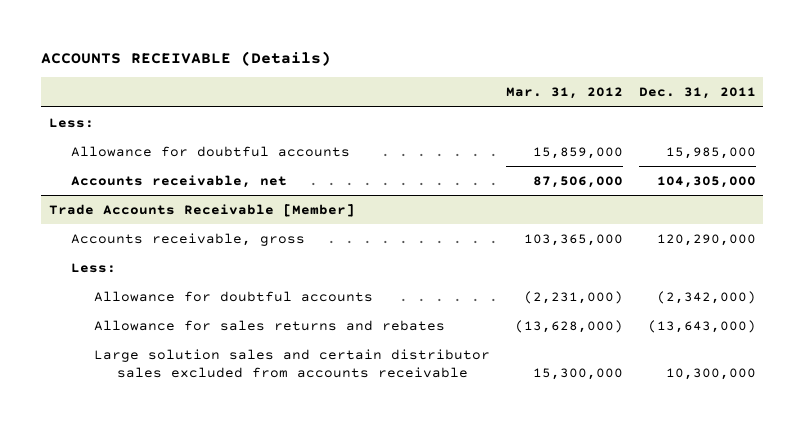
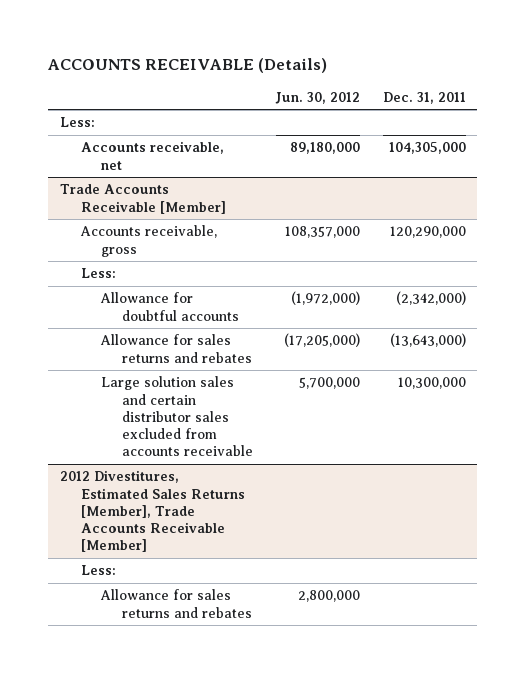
- | Mar. 31, 2012 | Dec. 31, 2011
+ | Jun. 30, 2012 | Dec. 31, 2011
- Allowance for doubtful accounts | 15,859,000 | 15,985,000
+ 2012 Divestitures, Estimated Sales Returns [Member], Trade Accounts Receivable [Member]
+ Less:
+ Allowance for sales returns and rebates | 2,800,000 |

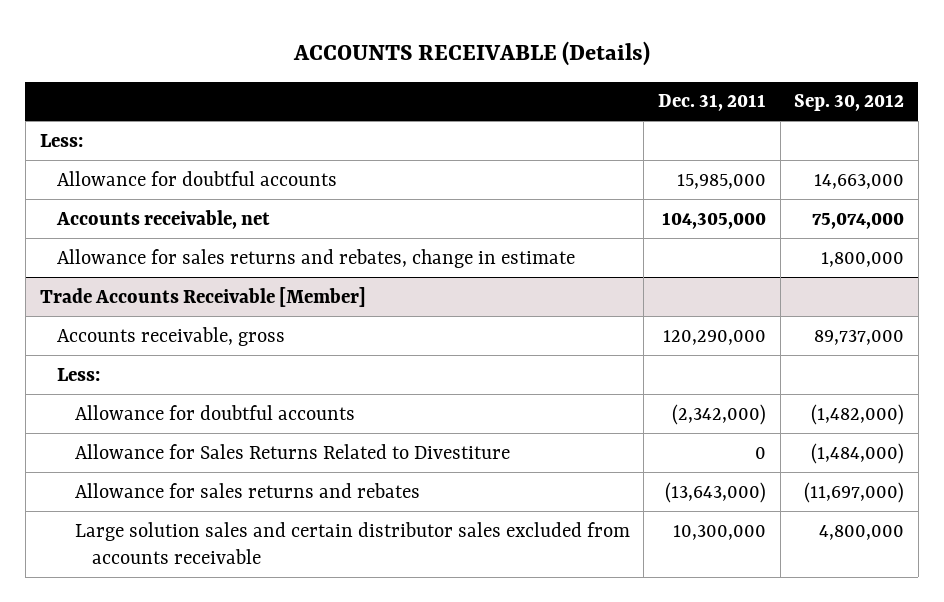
- | Jun. 30, 2012 | Dec. 31, 2011
+ | Dec. 31, 2011 | Sep. 30, 2012
+ Allowance for doubtful accounts | 15,985,000 | 14,663,000
+ Allowance for sales returns and rebates, change in estimate | | 1,800,000
@ Trade Accounts Receivable [Member]
+ Allowance for Sales Returns Related to Divestiture | 0 | (1,484,000)
- 2012 Divestitures, Estimated Sales Returns [Member], Trade Accounts Receivable [Member]
- Less:
- Allowance for sales returns and rebates | 2,800,000 |

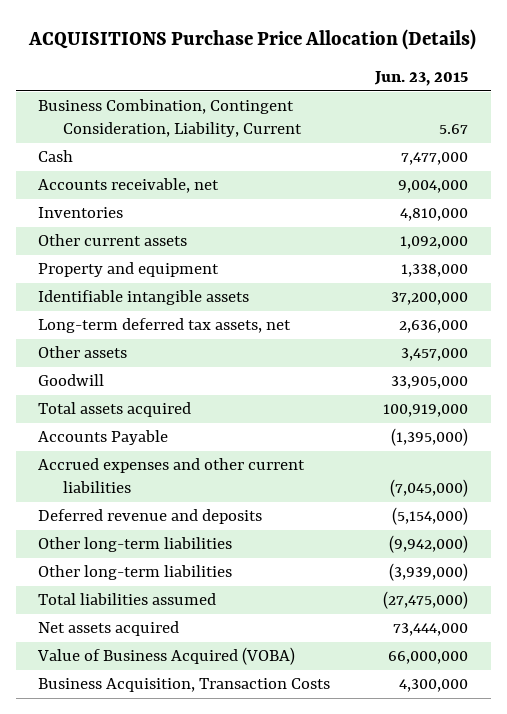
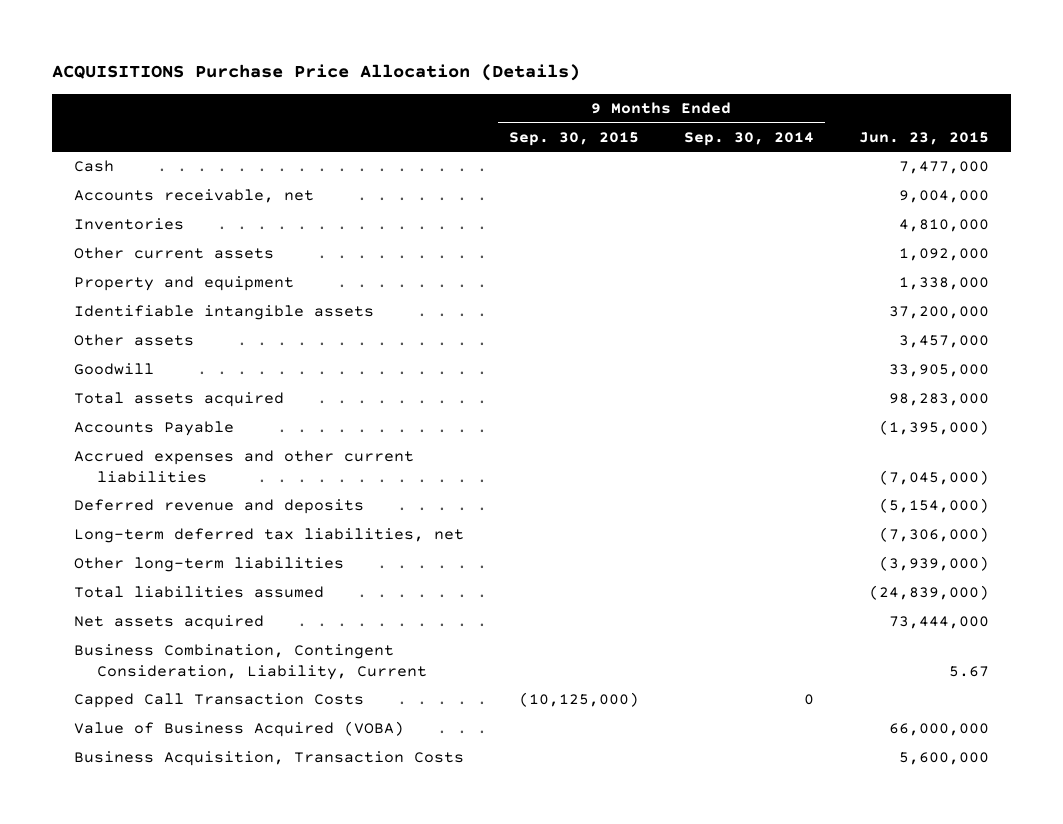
- | Jun. 23, 2015
+ | 9 Months Ended Sep. 30, 2015 | 9 Months Ended Sep. 30, 2014 | Jun. 23, 2015
- Long-term deferred tax assets, net | 2,636,000
- Total assets acquired | 100,919,000
+ Total assets acquired | | | 98,283,000
- Other long-term liabilities | (9,942,000)
+ Long-term deferred tax liabilities, net | | | (7,306,000)
- Total liabilities assumed | (27,475,000)
+ Total liabilities assumed | | | (24,839,000)
moved down: Business Combination, Contingent Consideration, Liability, Current | | | 5.67
+ Capped Call Transaction Costs | (10,125,000) | 0 |
- Business Acquisition, Transaction Costs | 4,300,000
+ Business Acquisition, Transaction Costs | | | 5,600,000

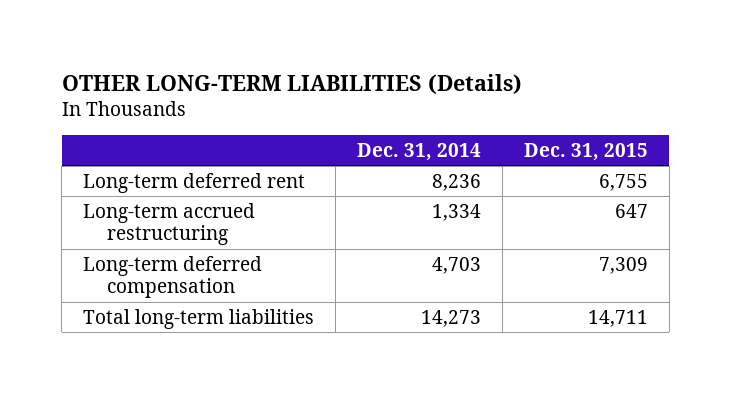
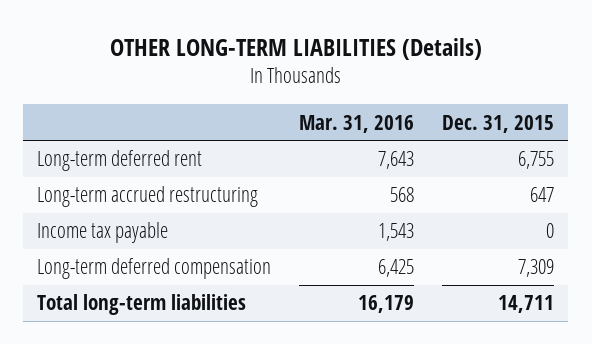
- | Dec. 31, 2014 | Dec. 31, 2015
+ | Mar. 31, 2016 | Dec. 31, 2015
+ Income tax payable | 1,543 | 0

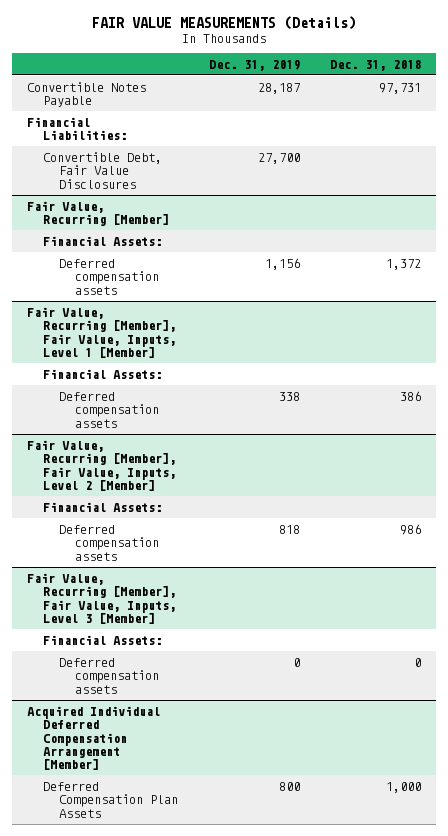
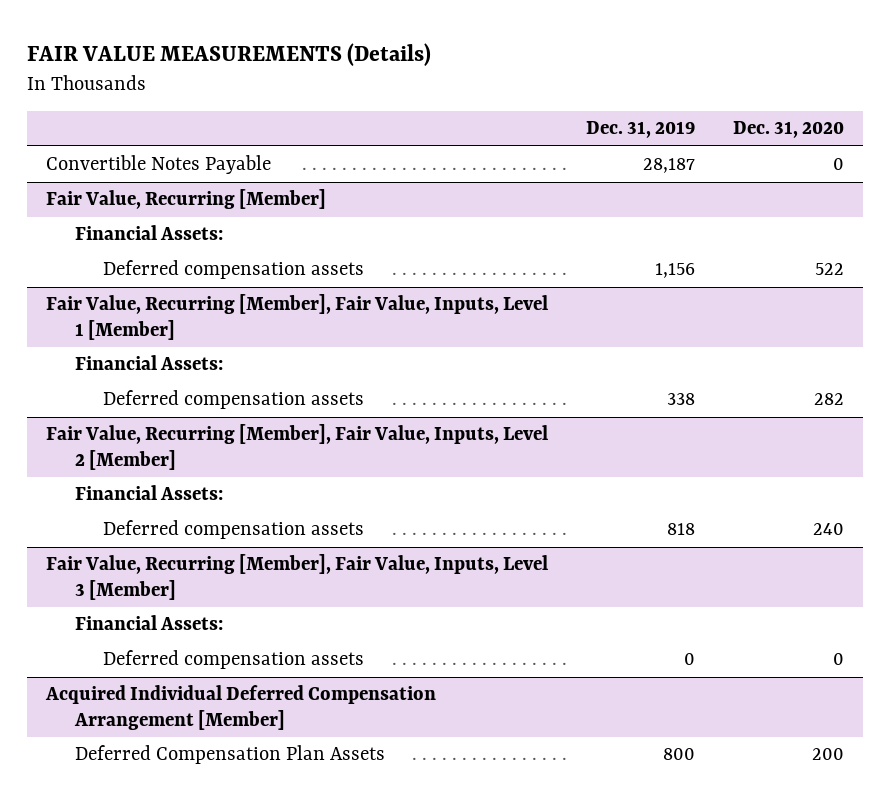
- | Dec. 31, 2019 | Dec. 31, 2018
+ | Dec. 31, 2019 | Dec. 31, 2020
- Financial Liabilities:
- Convertible Debt, Fair Value Disclosures | 27,700 |

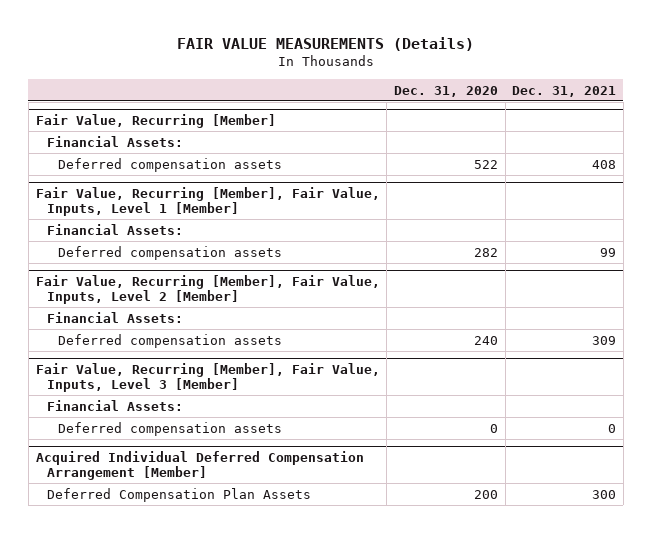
- | Dec. 31, 2019 | Dec. 31, 2020
+ | Dec. 31, 2020 | Dec. 31, 2021
- Convertible Notes Payable | 28,187 | 0

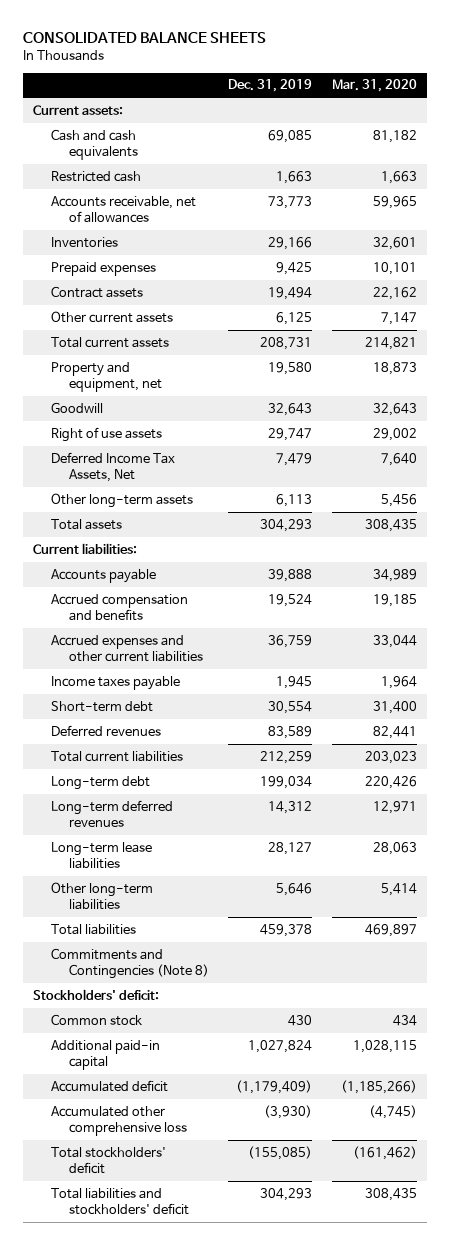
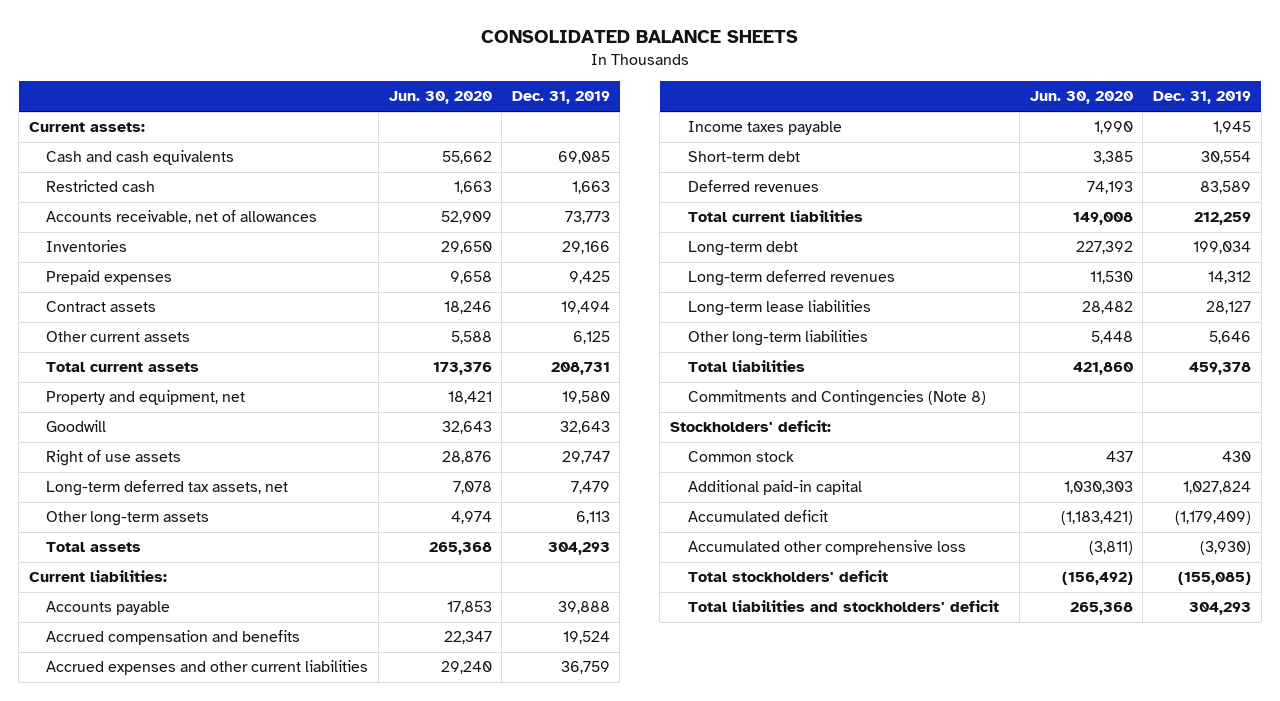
- | Dec. 31, 2019 | Mar. 31, 2020
+ | Jun. 30, 2020 | Dec. 31, 2019
- Deferred Income Tax Assets, Net | 7,479 | 7,640
+ Long-term deferred tax assets, net | 7,078 | 7,479

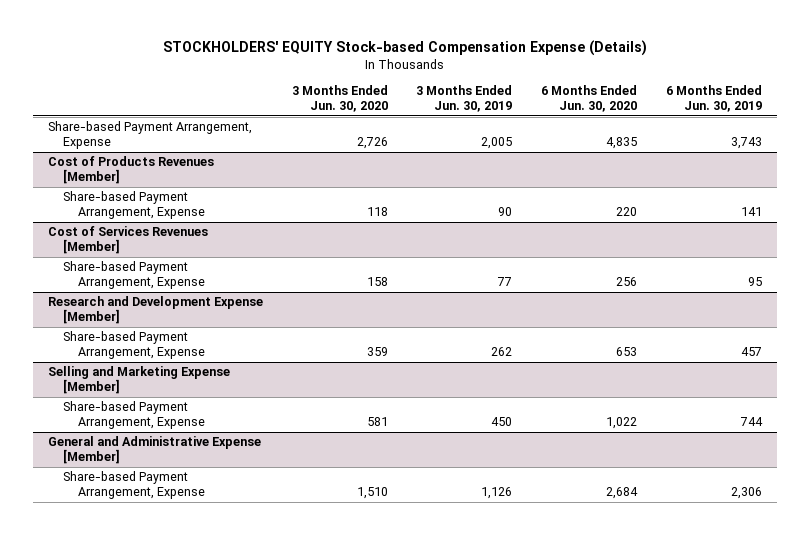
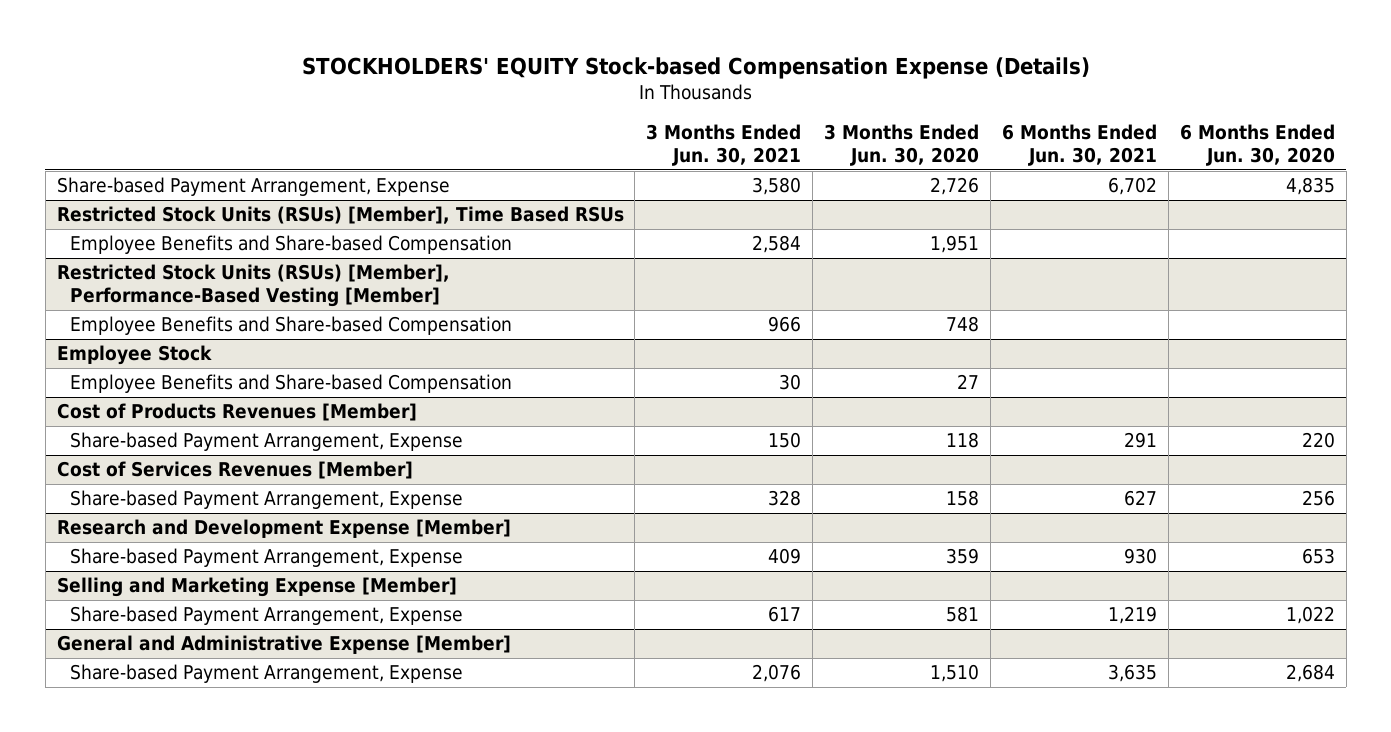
- | 3 Months Ended Jun. 30, 2020 | 3 Months Ended Jun. 30, 2019 | 6 Months Ended Jun. 30, 2020 | 6 Months Ended Jun. 30, 2019
+ | 3 Months Ended Jun. 30, 2021 | 3 Months Ended Jun. 30, 2020 | 6 Months Ended Jun. 30, 2021 | 6 Months Ended Jun. 30, 2020
+ Restricted Stock Units (RSUs) [Member], Time Based RSUs
+ Employee Benefits and Share-based Compensation | 2,584 | 1,951 | |
+ Restricted Stock Units (RSUs) [Member], Performance-Based Vesting [Member]
+ Employee Benefits and Share-based Compensation | 966 | 748 | |
+ Employee Stock
+ Employee Benefits and Share-based Compensation | 30 | 27 | |

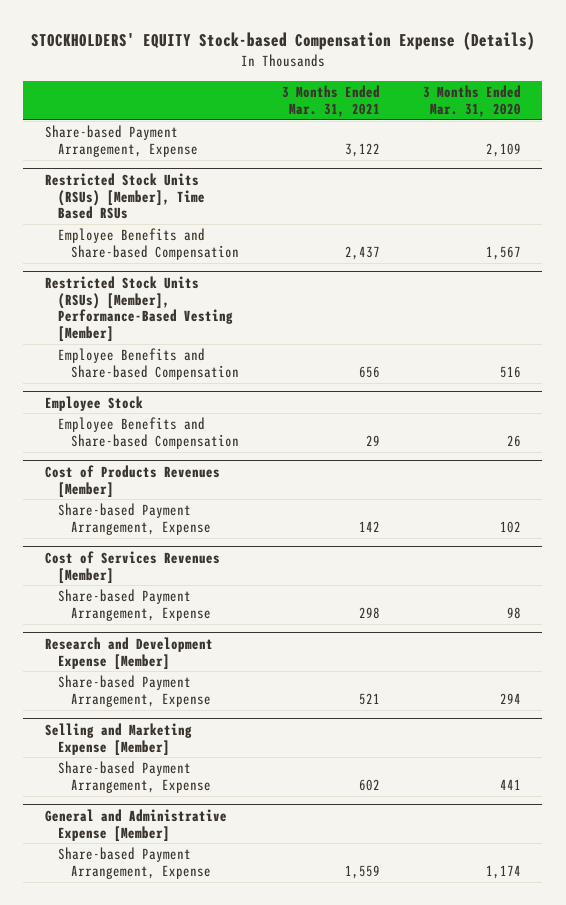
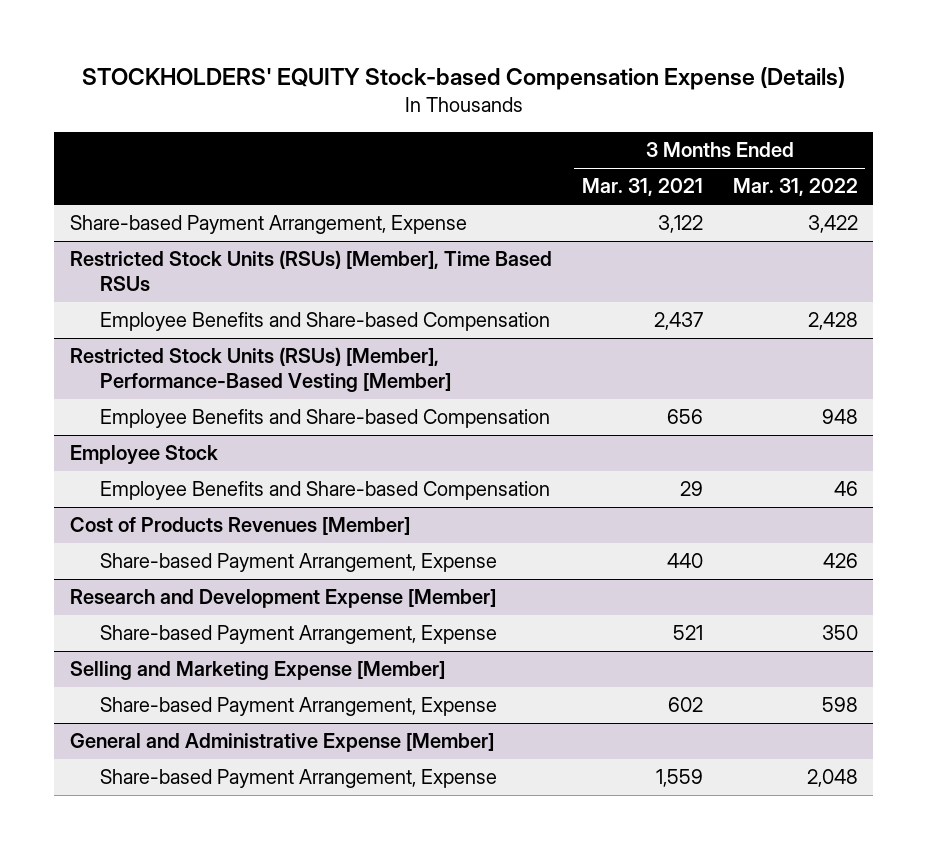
- | 3 Months Ended Mar. 31, 2021 | 3 Months Ended Mar. 31, 2020
+ | 3 Months Ended Mar. 31, 2021 | 3 Months Ended Mar. 31, 2022
@ Cost of Products Revenues [Member]
- Share-based Payment Arrangement, Expense | 142 | 102
- Cost of Services Revenues [Member]
- Share-based Payment Arrangement, Expense | 298 | 98
@ Cost of Products Revenues [Member]
+ Share-based Payment Arrangement, Expense | 440 | 426

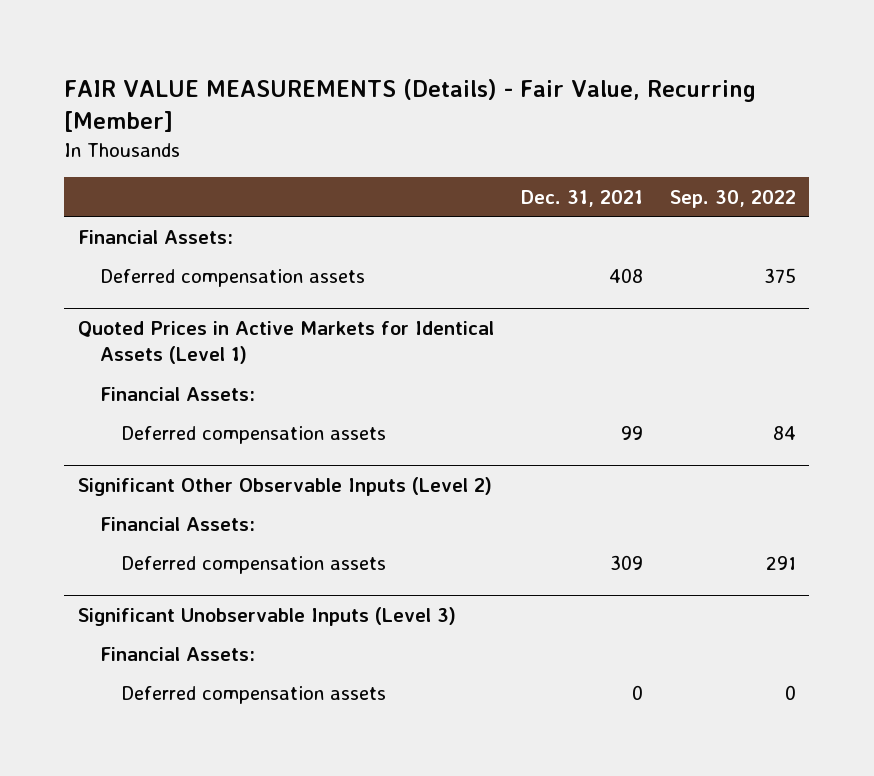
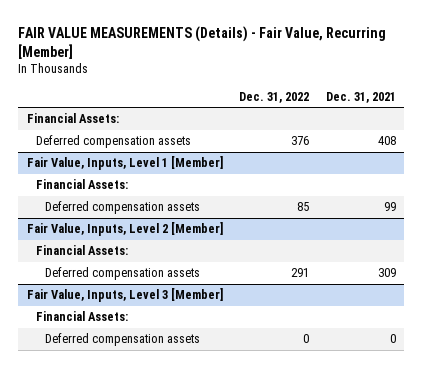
- | Dec. 31, 2021 | Sep. 30, 2022
+ | Dec. 31, 2022 | Dec. 31, 2021
- Quoted Prices in Active Markets for Identical Assets (Level 1)
+ Fair Value, Inputs, Level 1 [Member]
- Significant Other Observable Inputs (Level 2)
+ Fair Value, Inputs, Level 2 [Member]
- Significant Unobservable Inputs (Level 3)
+ Fair Value, Inputs, Level 3 [Member]

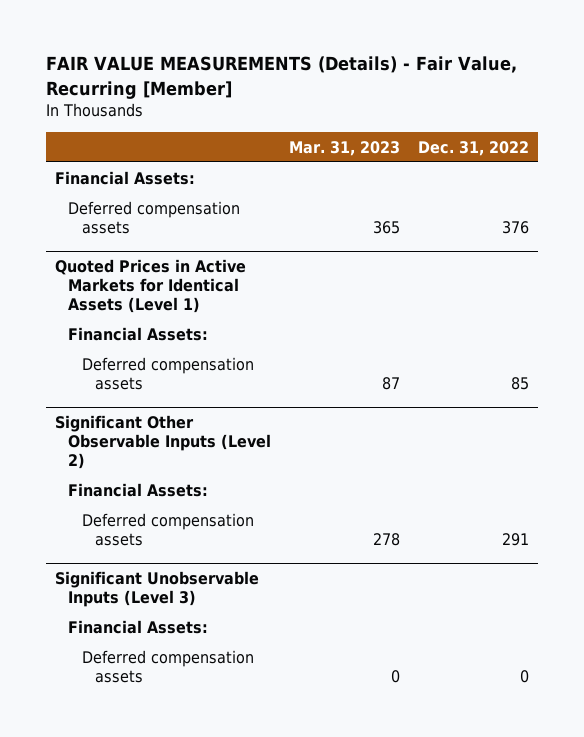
- | Dec. 31, 2022 | Dec. 31, 2021
+ | Mar. 31, 2023 | Dec. 31, 2022
- Fair Value, Inputs, Level 1 [Member]
+ Quoted Prices in Active Markets for Identical Assets (Level 1)
- Fair Value, Inputs, Level 2 [Member]
+ Significant Other Observable Inputs (Level 2)
- Fair Value, Inputs, Level 3 [Member]
+ Significant Unobservable Inputs (Level 3)

